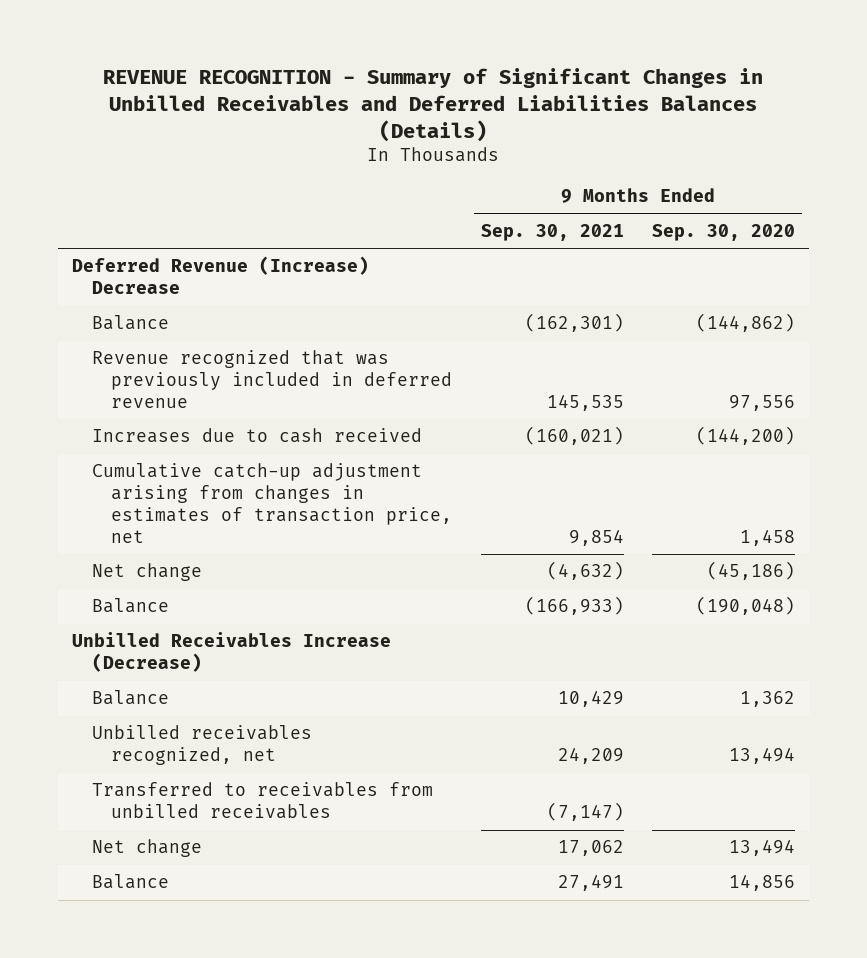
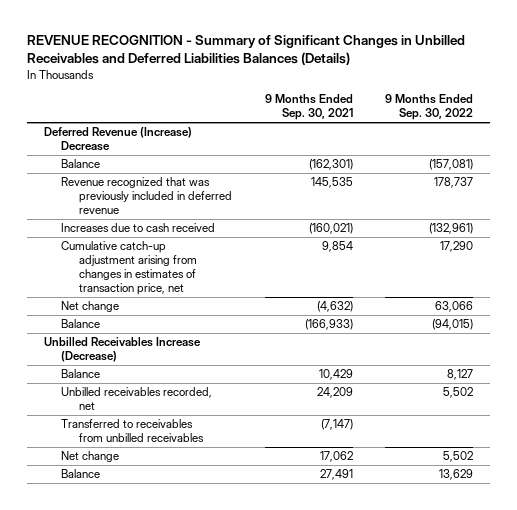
- | 9 Months Ended Sep. 30, 2021 | 9 Months Ended Sep. 30, 2020
+ | 9 Months Ended Sep. 30, 2021 | 9 Months Ended Sep. 30, 2022
- Unbilled receivables recognized, net | 24,209 | 13,494
+ Unbilled receivables recorded, net | 24,209 | 5,502

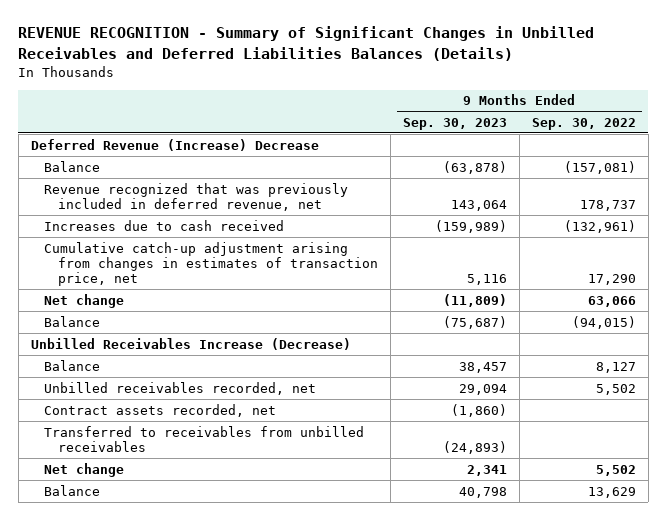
- | 9 Months Ended Sep. 30, 2021 | 9 Months Ended Sep. 30, 2022
+ | 9 Months Ended Sep. 30, 2023 | 9 Months Ended Sep. 30, 2022
- Revenue recognized that was previously included in deferred revenue | 145,535 | 178,737
+ Revenue recognized that was previously included in deferred revenue, net | 143,064 | 178,737
+ Contract assets recorded, net | (1,860) |

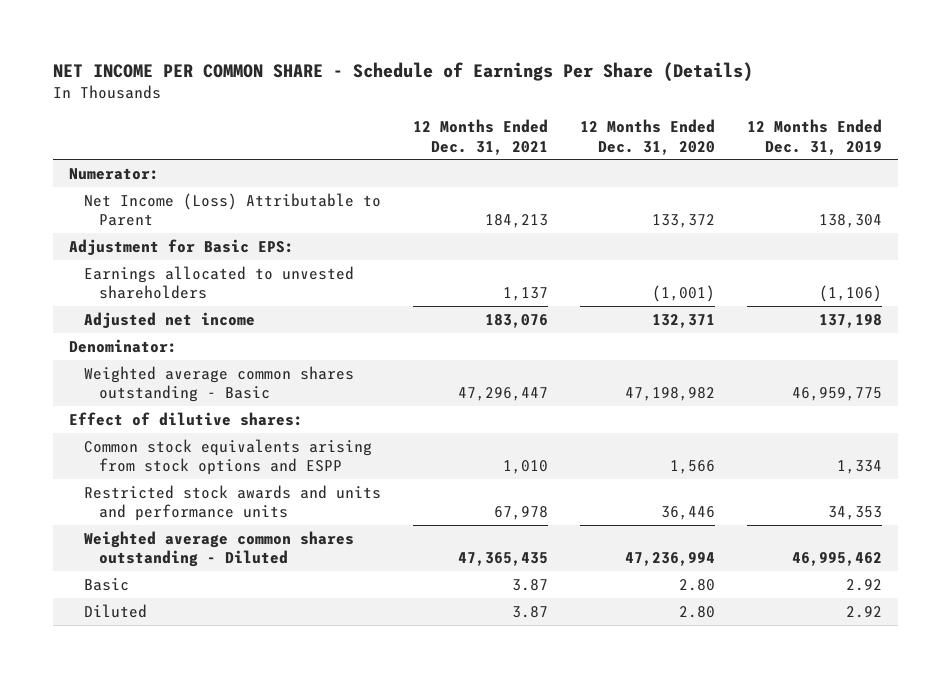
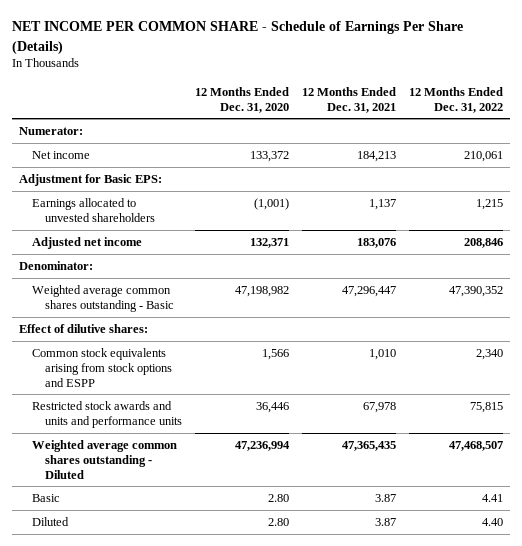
- | 12 Months Ended Dec. 31, 2021 | 12 Months Ended Dec. 31, 2020 | 12 Months Ended Dec. 31, 2019
+ | 12 Months Ended Dec. 31, 2020 | 12 Months Ended Dec. 31, 2021 | 12 Months Ended Dec. 31, 2022
- Net Income (Loss) Attributable to Parent | 184,213 | 133,372 | 138,304
+ Net income | 133,372 | 184,213 | 210,061

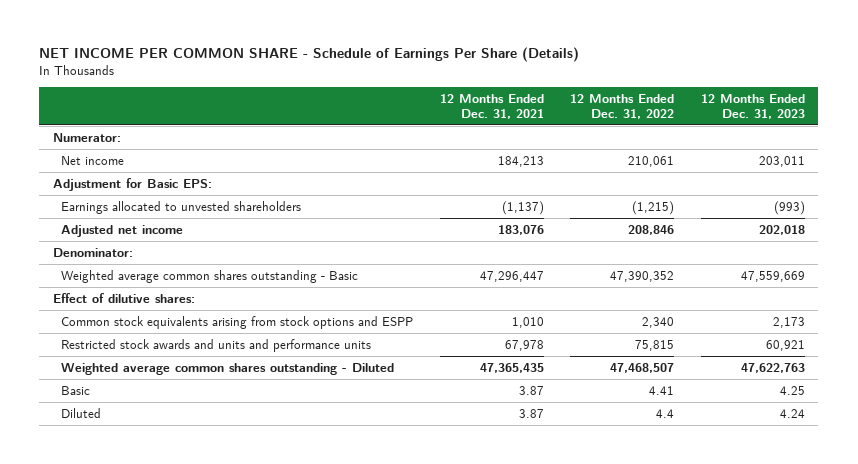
- | 12 Months Ended Dec. 31, 2020 | 12 Months Ended Dec. 31, 2021 | 12 Months Ended Dec. 31, 2022
+ | 12 Months Ended Dec. 31, 2021 | 12 Months Ended Dec. 31, 2022 | 12 Months Ended Dec. 31, 2023
- Earnings allocated to unvested shareholders | (1,001) | 1,137 | 1,215
+ Earnings allocated to unvested shareholders | (1,137) | (1,215) | (993)
- Diluted | 2.80 | 3.87 | 4.40
+ Diluted | 3.87 | 4.4 | 4.24

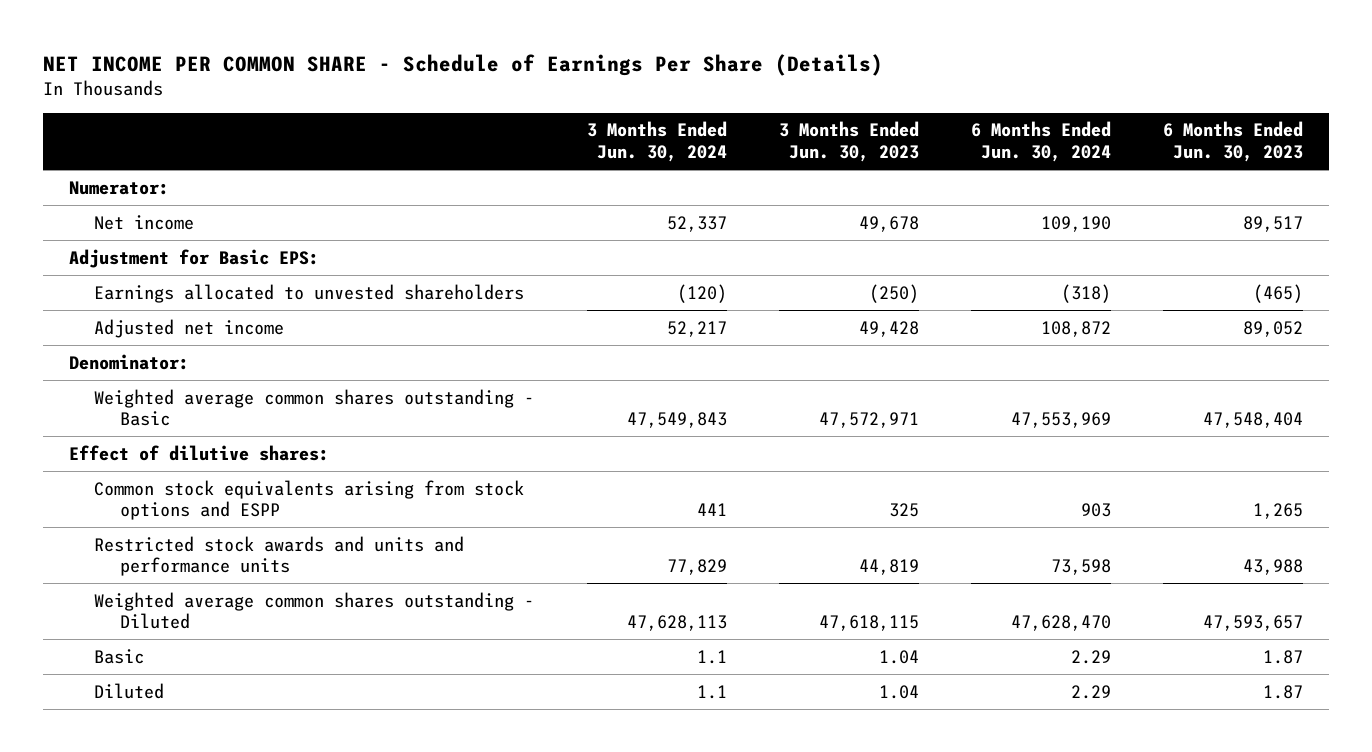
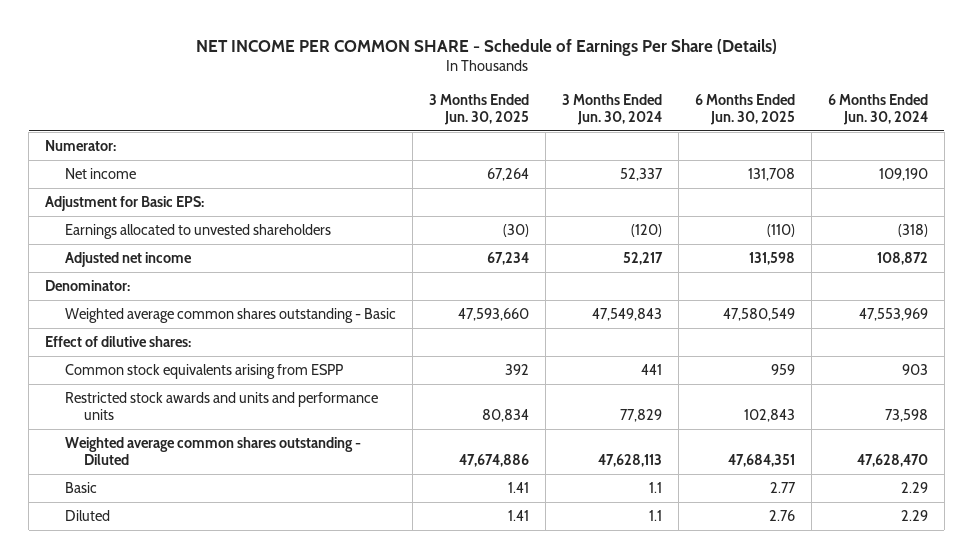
- | 3 Months Ended Jun. 30, 2024 | 3 Months Ended Jun. 30, 2023 | 6 Months Ended Jun. 30, 2024 | 6 Months Ended Jun. 30, 2023
+ | 3 Months Ended Jun. 30, 2025 | 3 Months Ended Jun. 30, 2024 | 6 Months Ended Jun. 30, 2025 | 6 Months Ended Jun. 30, 2024
- Common stock equivalents arising from stock options and ESPP | 441 | 325 | 903 | 1,265
+ Common stock equivalents arising from ESPP | 392 | 441 | 959 | 903

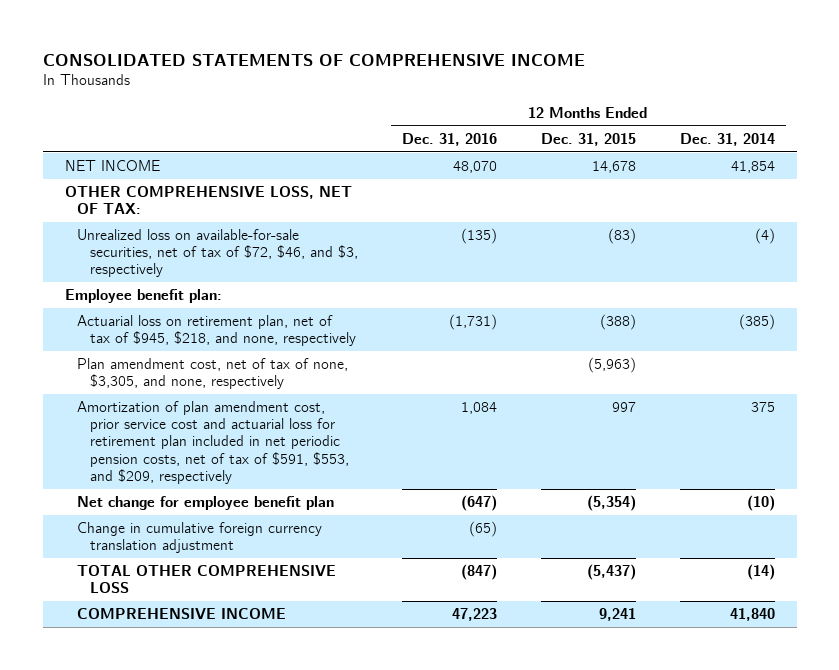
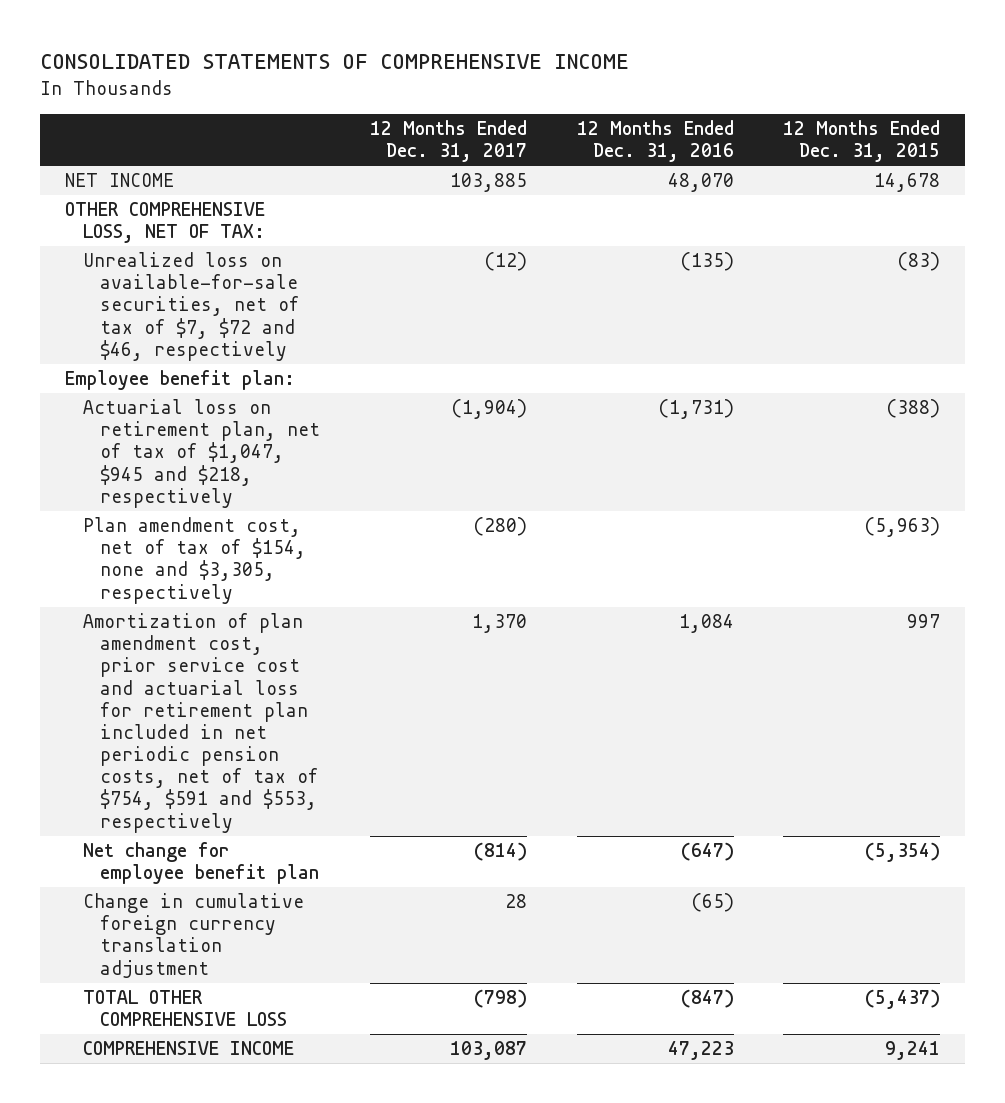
- | 12 Months Ended Dec. 31, 2016 | 12 Months Ended Dec. 31, 2015 | 12 Months Ended Dec. 31, 2014
+ | 12 Months Ended Dec. 31, 2017 | 12 Months Ended Dec. 31, 2016 | 12 Months Ended Dec. 31, 2015
- Unrealized loss on available-for-sale securities, net of tax of $72, $46, and $3, respectively | (135) | (83) | (4)
+ Unrealized loss on available-for-sale securities, net of tax of $7, $72 and $46, respectively | (12) | (135) | (83)
- Actuarial loss on retirement plan, net of tax of $945, $218, and none, respectively | (1,731) | (388) | (385)
- Plan amendment cost, net of tax of none, $3,305, and none, respectively | | (5,963) |
- Amortization of plan amendment cost, prior service cost and actuarial loss for retirement plan included in net periodic pension costs, net of tax of $591, $553, and $209, respectively | 1,084 | 997 | 375
+ Actuarial loss on retirement plan, net of tax of $1,047, $945 and $218, respectively | (1,904) | (1,731) | (388)
+ Plan amendment cost, net of tax of $154, none and $3,305, respectively | (280) | | (5,963)
+ Amortization of plan amendment cost, prior service cost and actuarial loss for retirement plan included in net periodic pension costs, net of tax of $754, $591 and $553, respectively | 1,370 | 1,084 | 997

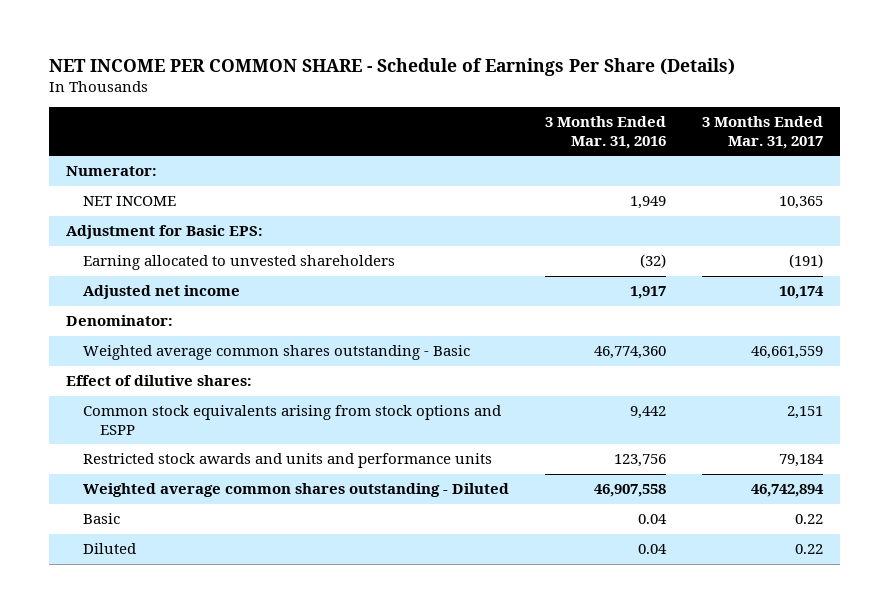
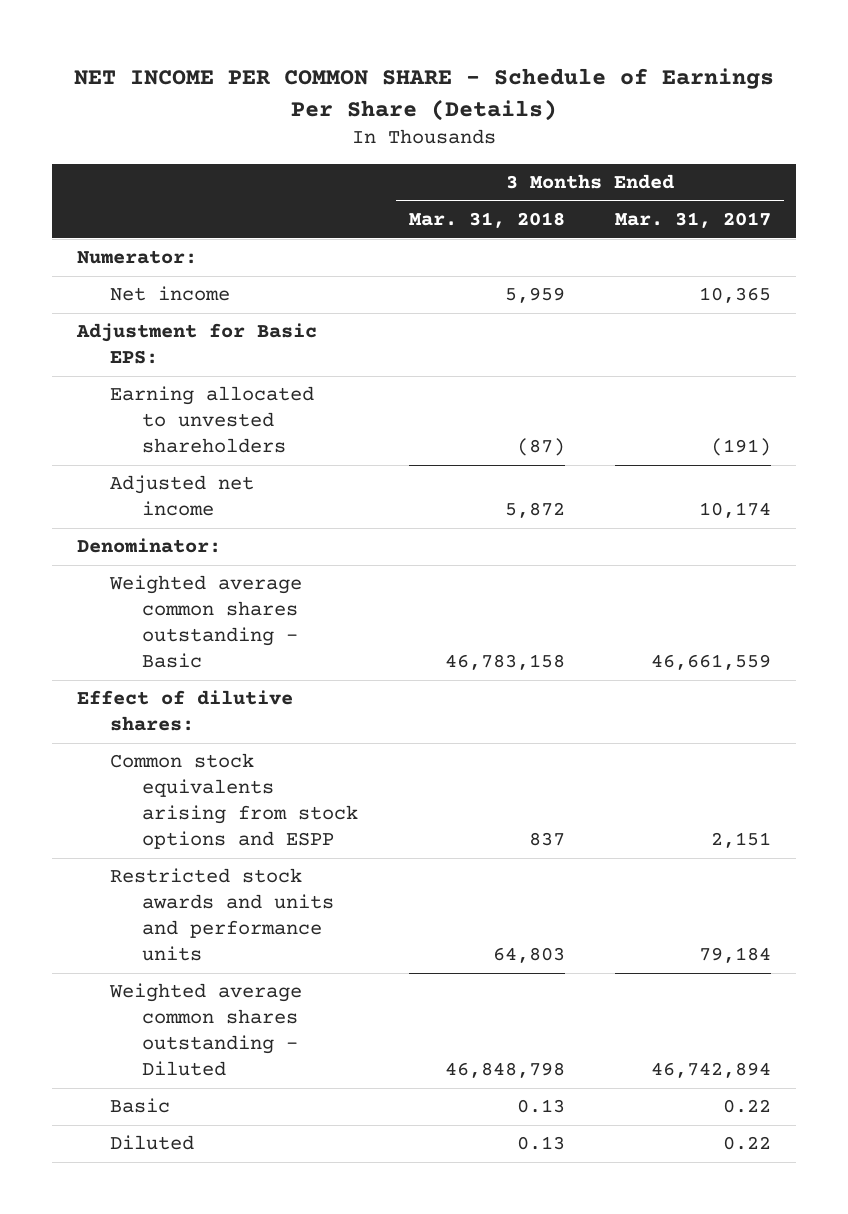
- | 3 Months Ended Mar. 31, 2016 | 3 Months Ended Mar. 31, 2017
+ | 3 Months Ended Mar. 31, 2018 | 3 Months Ended Mar. 31, 2017
- NET INCOME | 1,949 | 10,365
+ Net income | 5,959 | 10,365

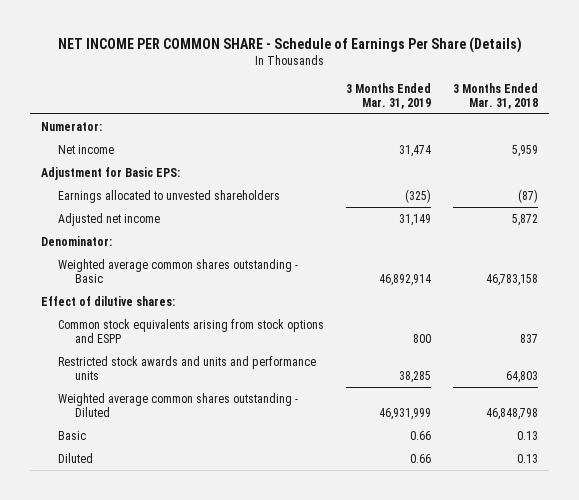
- | 3 Months Ended Mar. 31, 2018 | 3 Months Ended Mar. 31, 2017
+ | 3 Months Ended Mar. 31, 2019 | 3 Months Ended Mar. 31, 2018
- Earning allocated to unvested shareholders | (87) | (191)
+ Earnings allocated to unvested shareholders | (325) | (87)

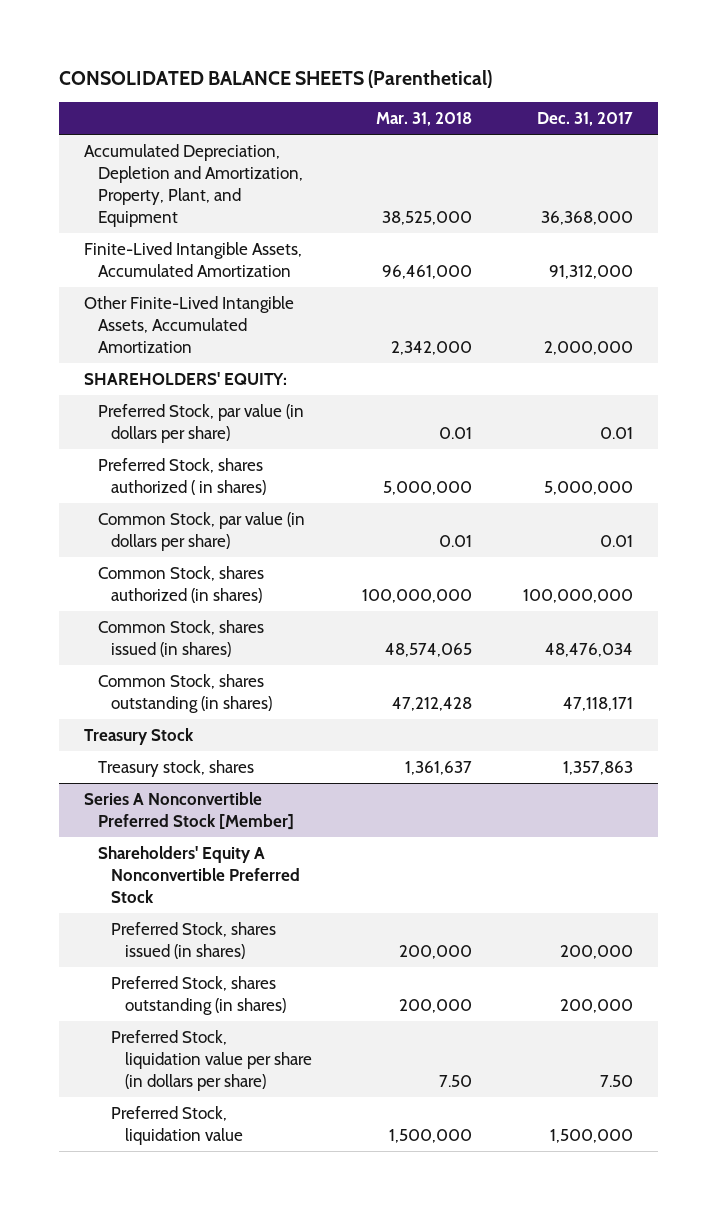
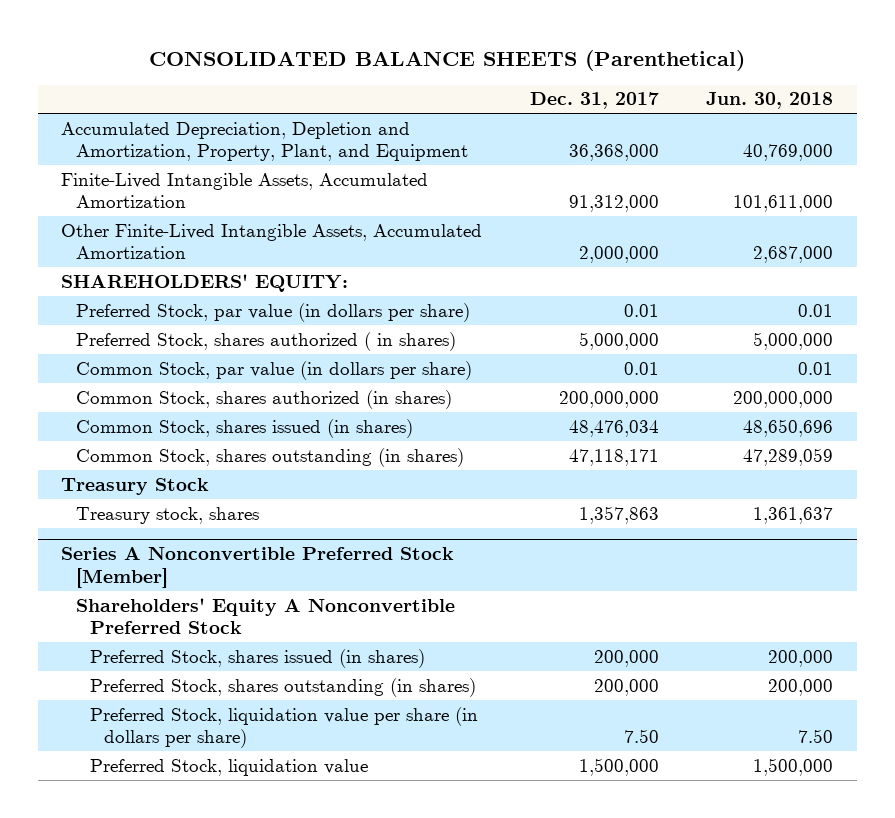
- | Mar. 31, 2018 | Dec. 31, 2017
+ | Dec. 31, 2017 | Jun. 30, 2018
- Common Stock, shares authorized (in shares) | 100,000,000 | 100,000,000
+ Common Stock, shares authorized (in shares) | 200,000,000 | 200,000,000

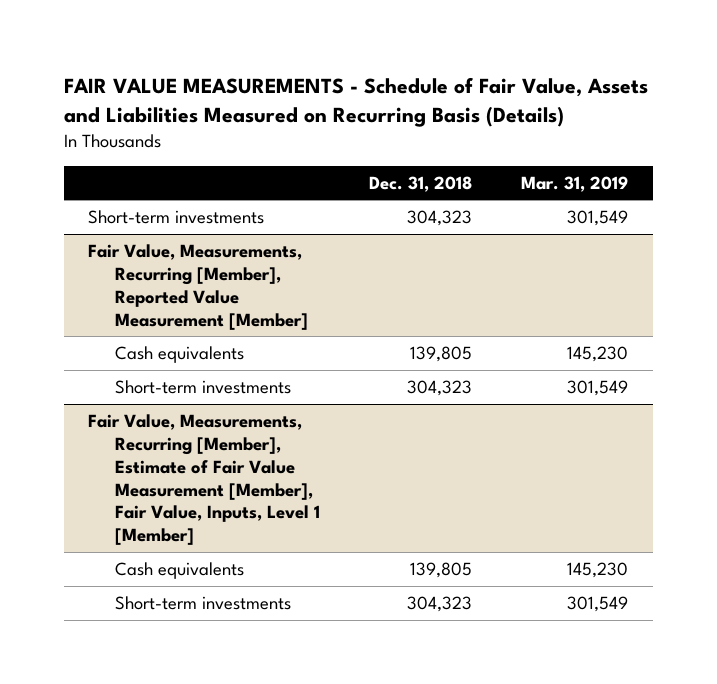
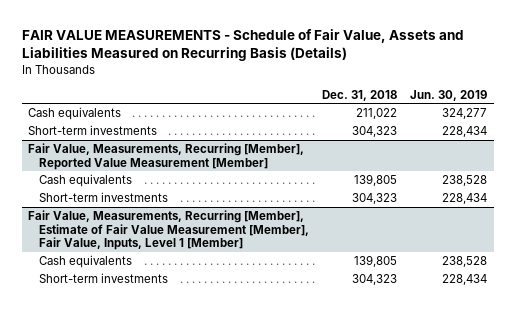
- | Dec. 31, 2018 | Mar. 31, 2019
+ | Dec. 31, 2018 | Jun. 30, 2019
+ Cash equivalents | 211,022 | 324,277

